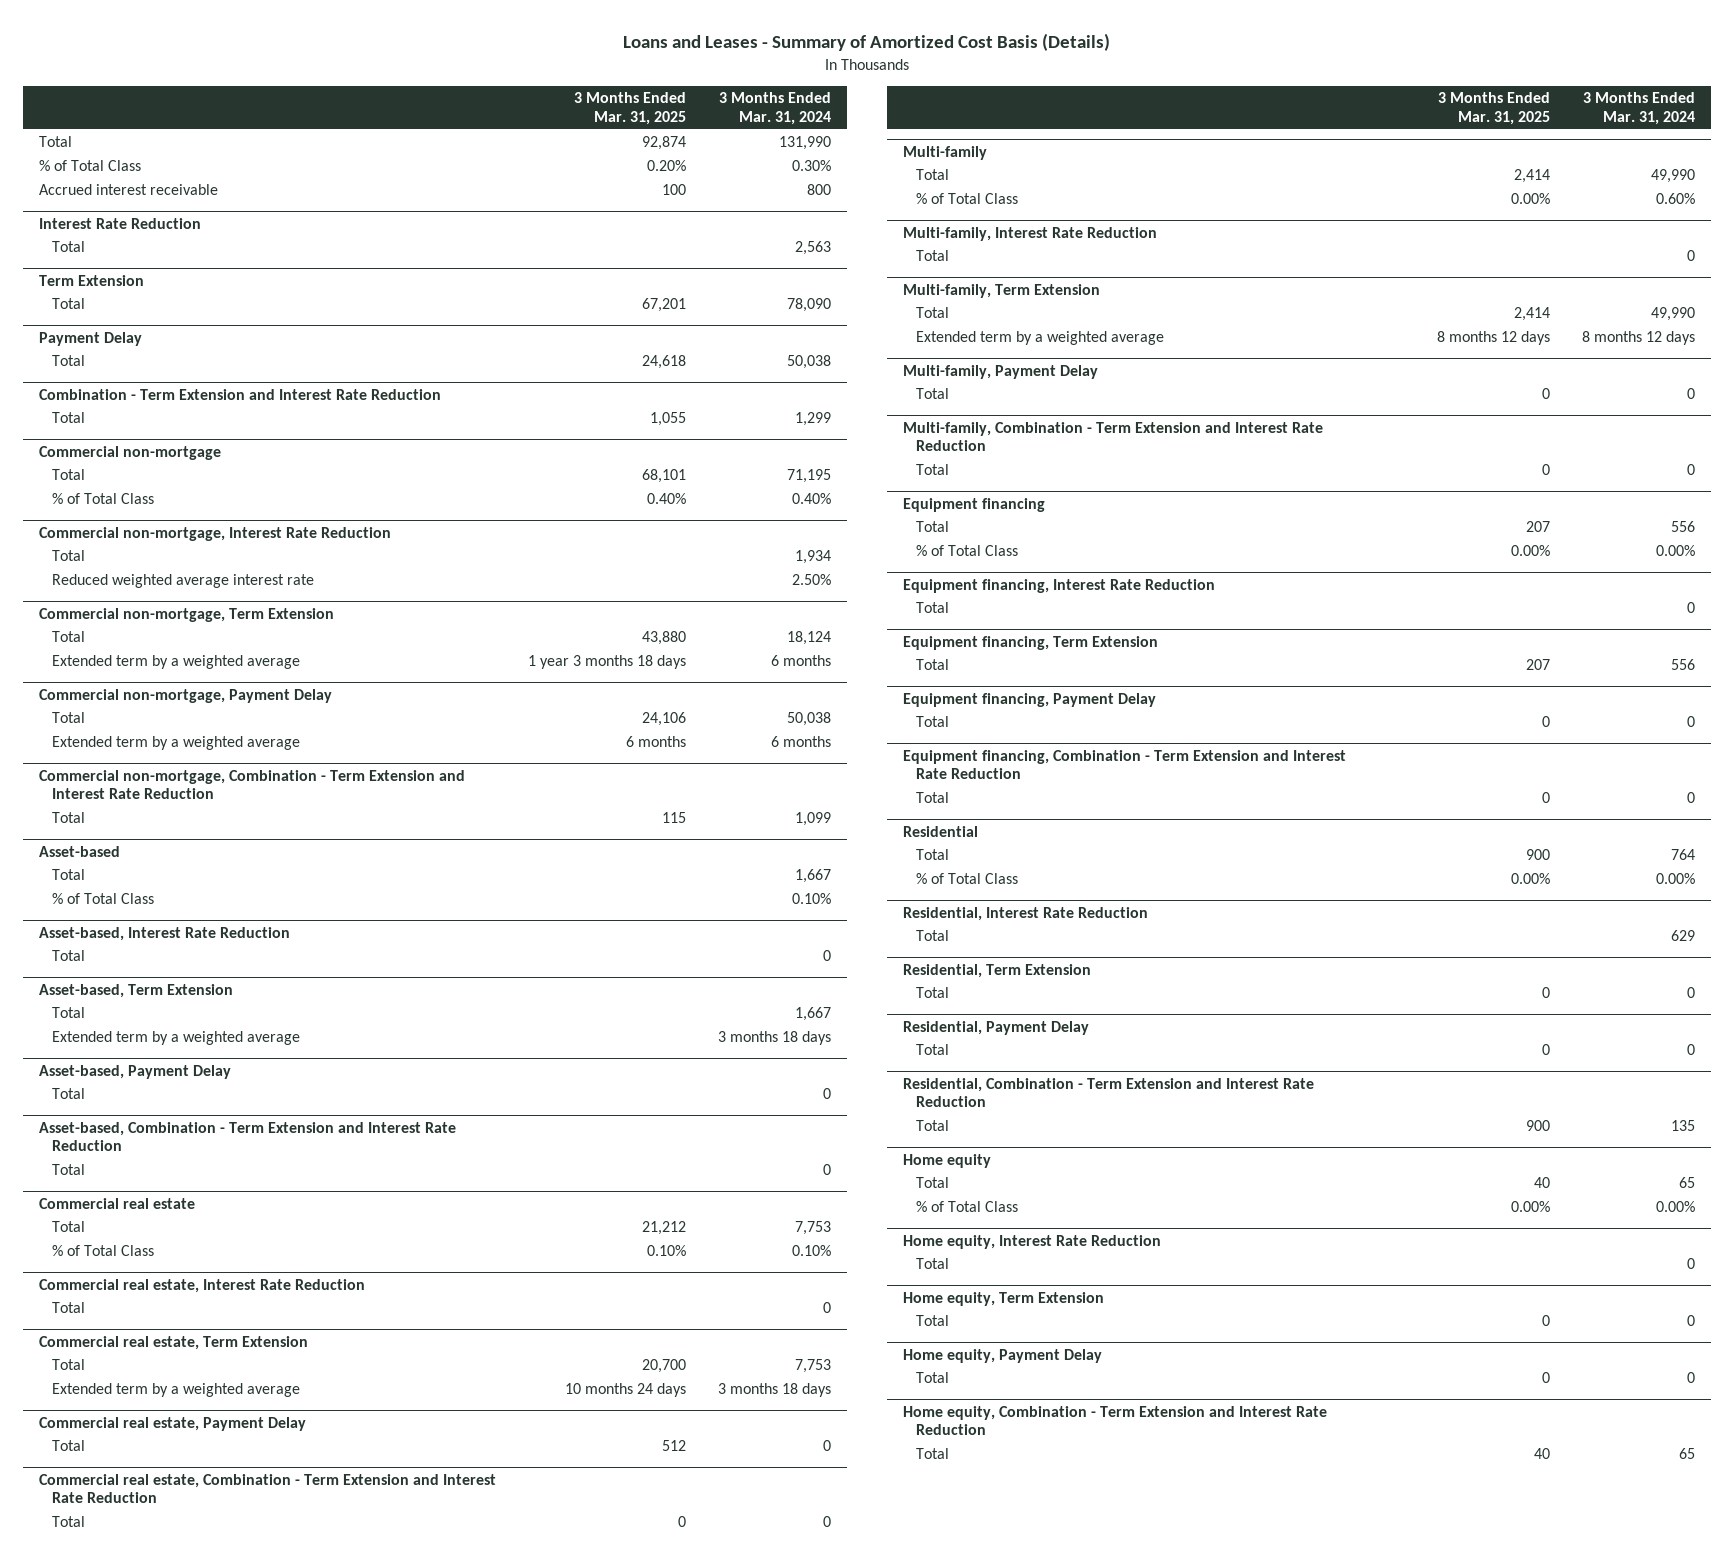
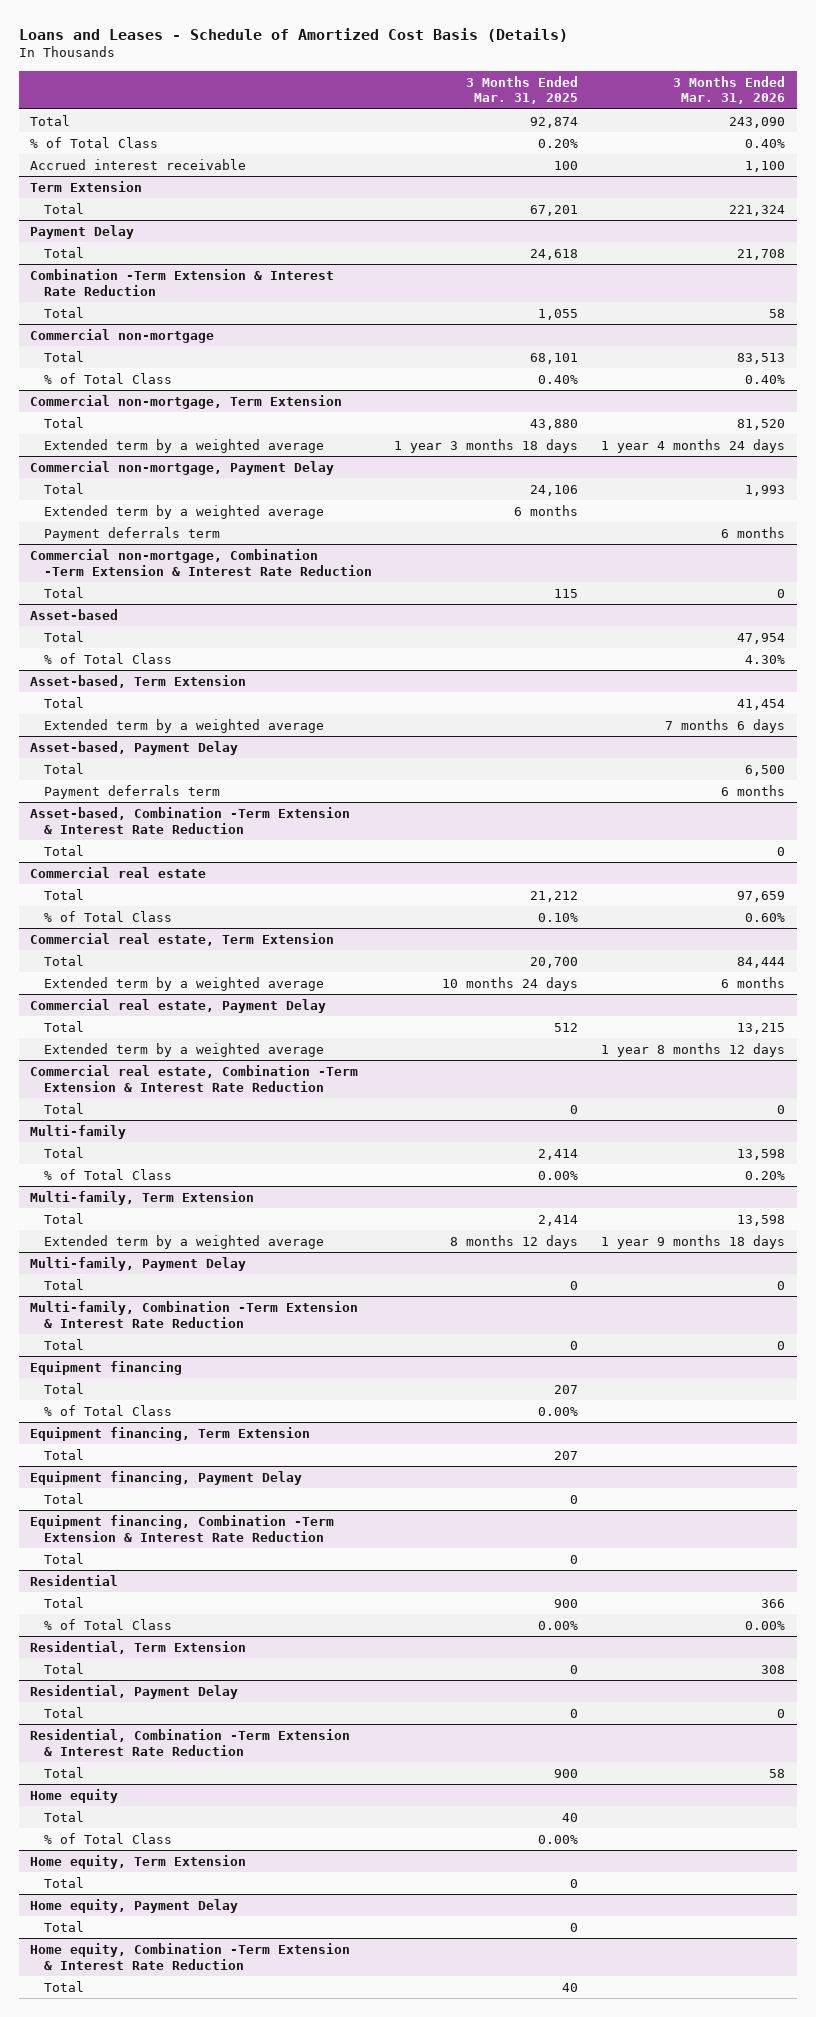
- Loans and Leases - Summary of Amortized Cost Basis (Details)
+ Loans and Leases - Schedule of Amortized Cost Basis (Details)
- | 3 Months Ended Mar. 31, 2025 | 3 Months Ended Mar. 31, 2024
+ | 3 Months Ended Mar. 31, 2025 | 3 Months Ended Mar. 31, 2026
- Interest Rate Reduction
- Total | | 2,563
- Combination - Term Extension and Interest Rate Reduction
+ Combination -Term Extension & Interest Rate Reduction
- Commercial non-mortgage, Interest Rate Reduction
- Total | | 1,934
- Reduced weighted average interest rate | | 2.50%
- Commercial non-mortgage, Combination - Term Extension and Interest Rate Reduction
@ Commercial non-mortgage, Payment Delay
+ Payment deferrals term | | 6 months
+ Commercial non-mortgage, Combination -Term Extension & Interest Rate Reduction
- Asset-based, Interest Rate Reduction
- Total | | 0
- Asset-based, Combination - Term Extension and Interest Rate Reduction
@ Asset-based, Payment Delay
+ Payment deferrals term | | 6 months
+ Asset-based, Combination -Term Extension & Interest Rate Reduction
- Commercial real estate, Interest Rate Reduction
- Total | | 0
- Commercial real estate, Combination - Term Extension and Interest Rate Reduction
@ Commercial real estate, Payment Delay
+ Extended term by a weighted average | | 1 year 8 months 12 days
+ Commercial real estate, Combination -Term Extension & Interest Rate Reduction
- Multi-family, Interest Rate Reduction
- Total | | 0
- Multi-family, Combination - Term Extension and Interest Rate Reduction
+ Multi-family, Combination -Term Extension & Interest Rate Reduction
- Equipment financing, Interest Rate Reduction
- Total | | 0
- Equipment financing, Combination - Term Extension and Interest Rate Reduction
+ Equipment financing, Combination -Term Extension & Interest Rate Reduction
- Residential, Interest Rate Reduction
- Total | | 629
- Residential, Combination - Term Extension and Interest Rate Reduction
+ Residential, Combination -Term Extension & Interest Rate Reduction
- Home equity, Interest Rate Reduction
- Total | | 0
- Home equity, Combination - Term Extension and Interest Rate Reduction
+ Home equity, Combination -Term Extension & Interest Rate Reduction

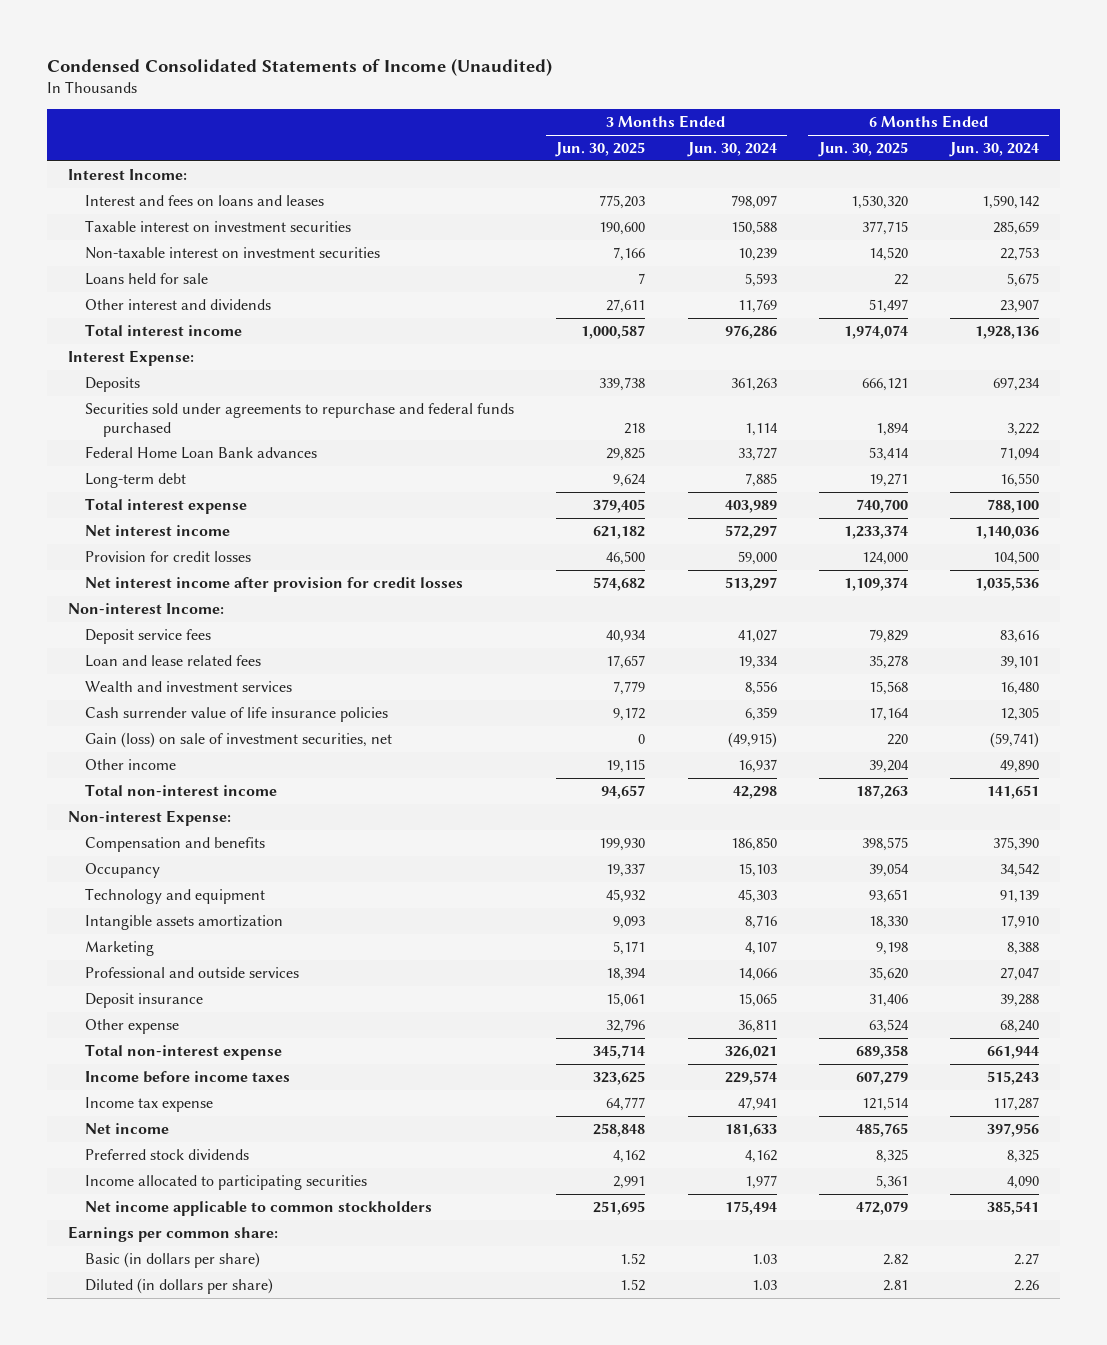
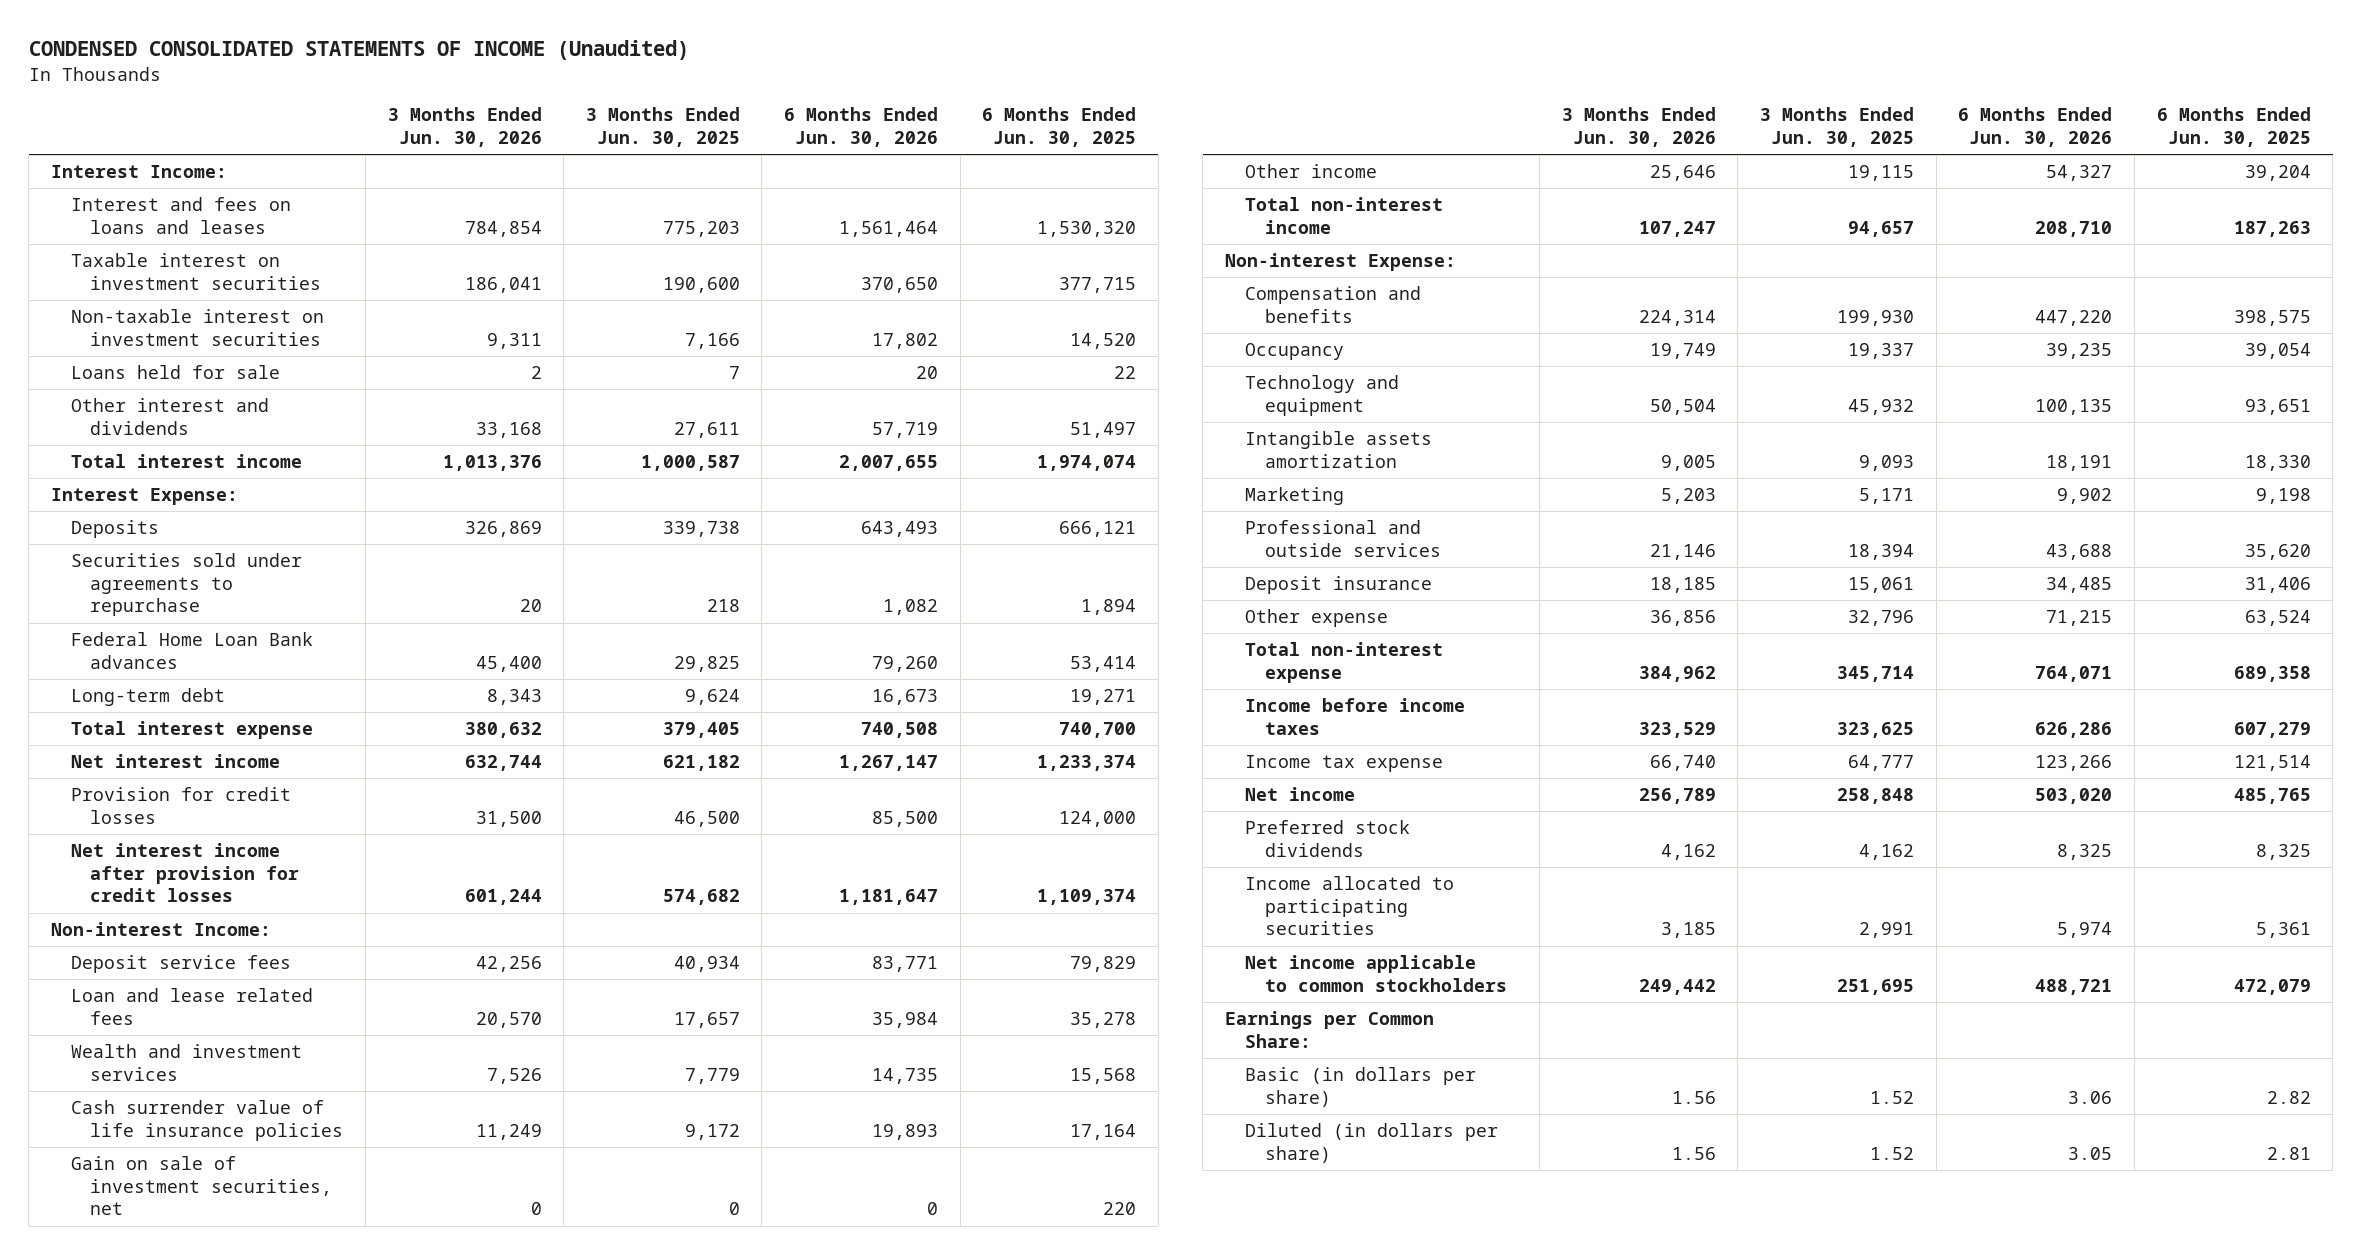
- Condensed Consolidated Statements of Income (Unaudited)
+ CONDENSED CONSOLIDATED STATEMENTS OF INCOME (Unaudited)
- | 3 Months Ended Jun. 30, 2025 | 3 Months Ended Jun. 30, 2024 | 6 Months Ended Jun. 30, 2025 | 6 Months Ended Jun. 30, 2024
+ | 3 Months Ended Jun. 30, 2026 | 3 Months Ended Jun. 30, 2025 | 6 Months Ended Jun. 30, 2026 | 6 Months Ended Jun. 30, 2025
- Securities sold under agreements to repurchase and federal funds purchased | 218 | 1,114 | 1,894 | 3,222
+ Securities sold under agreements to repurchase | 20 | 218 | 1,082 | 1,894
- Gain (loss) on sale of investment securities, net | 0 | (49,915) | 220 | (59,741)
+ Gain on sale of investment securities, net | 0 | 0 | 0 | 220
- Earnings per common share:
+ Earnings per Common Share:

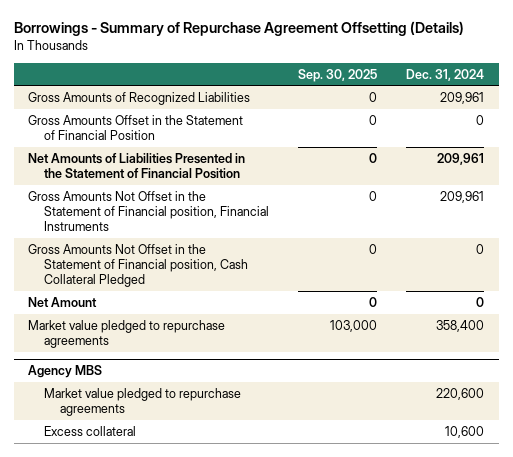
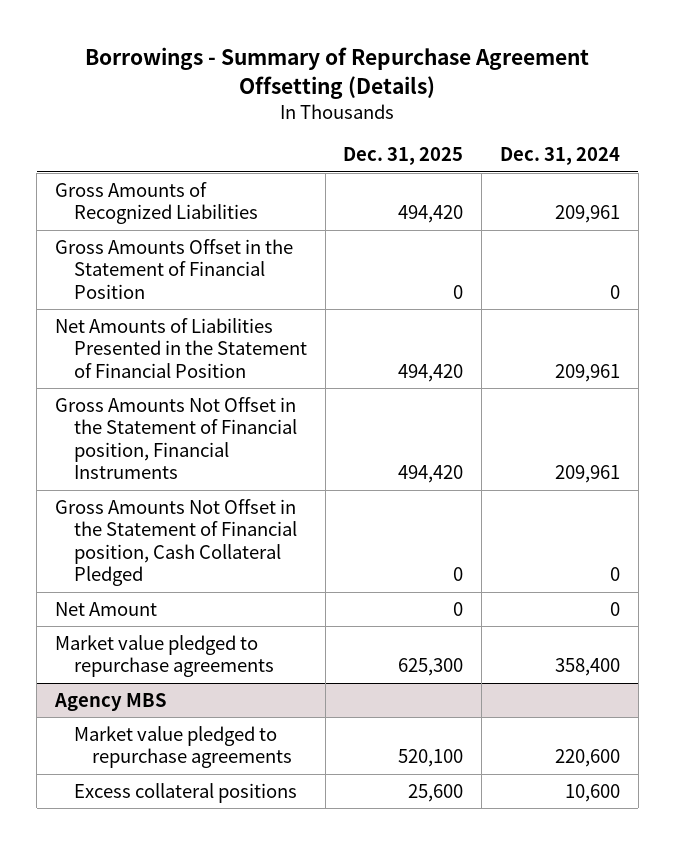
- | Sep. 30, 2025 | Dec. 31, 2024
+ | Dec. 31, 2025 | Dec. 31, 2024
@ Agency MBS
- Excess collateral | | 10,600
+ Excess collateral positions | 25,600 | 10,600

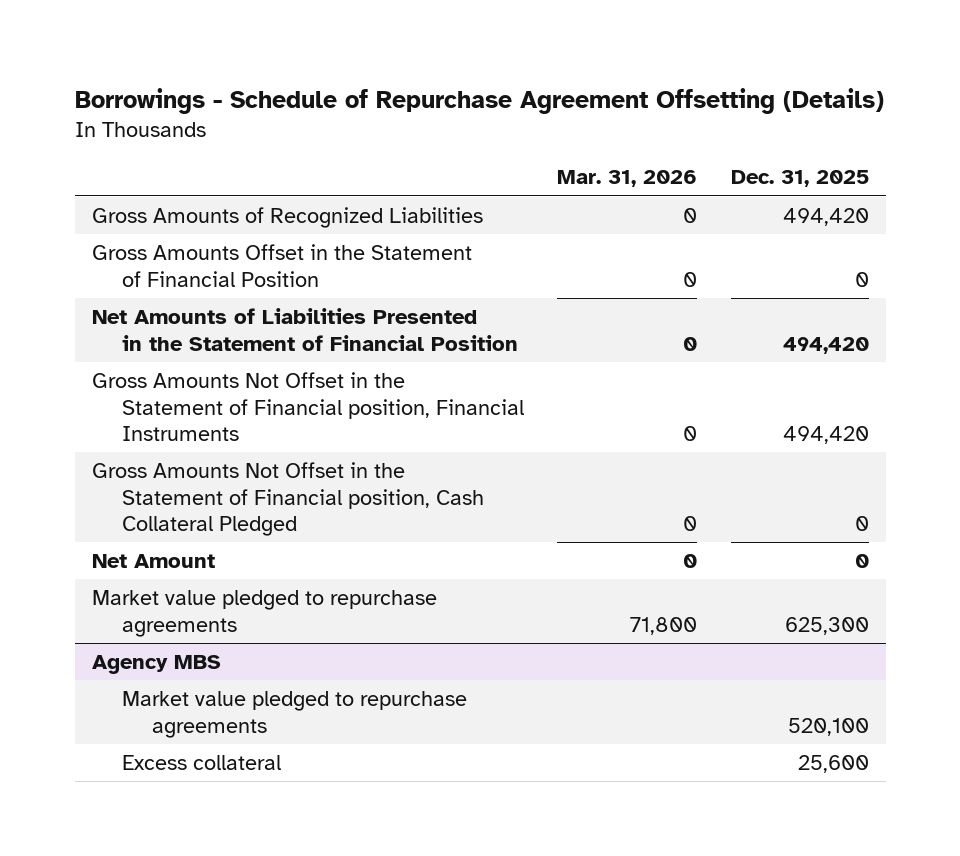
- Borrowings - Summary of Repurchase Agreement Offsetting (Details)
+ Borrowings - Schedule of Repurchase Agreement Offsetting (Details)
- | Dec. 31, 2025 | Dec. 31, 2024
+ | Mar. 31, 2026 | Dec. 31, 2025
@ Agency MBS
- Excess collateral positions | 25,600 | 10,600
+ Excess collateral | | 25,600

